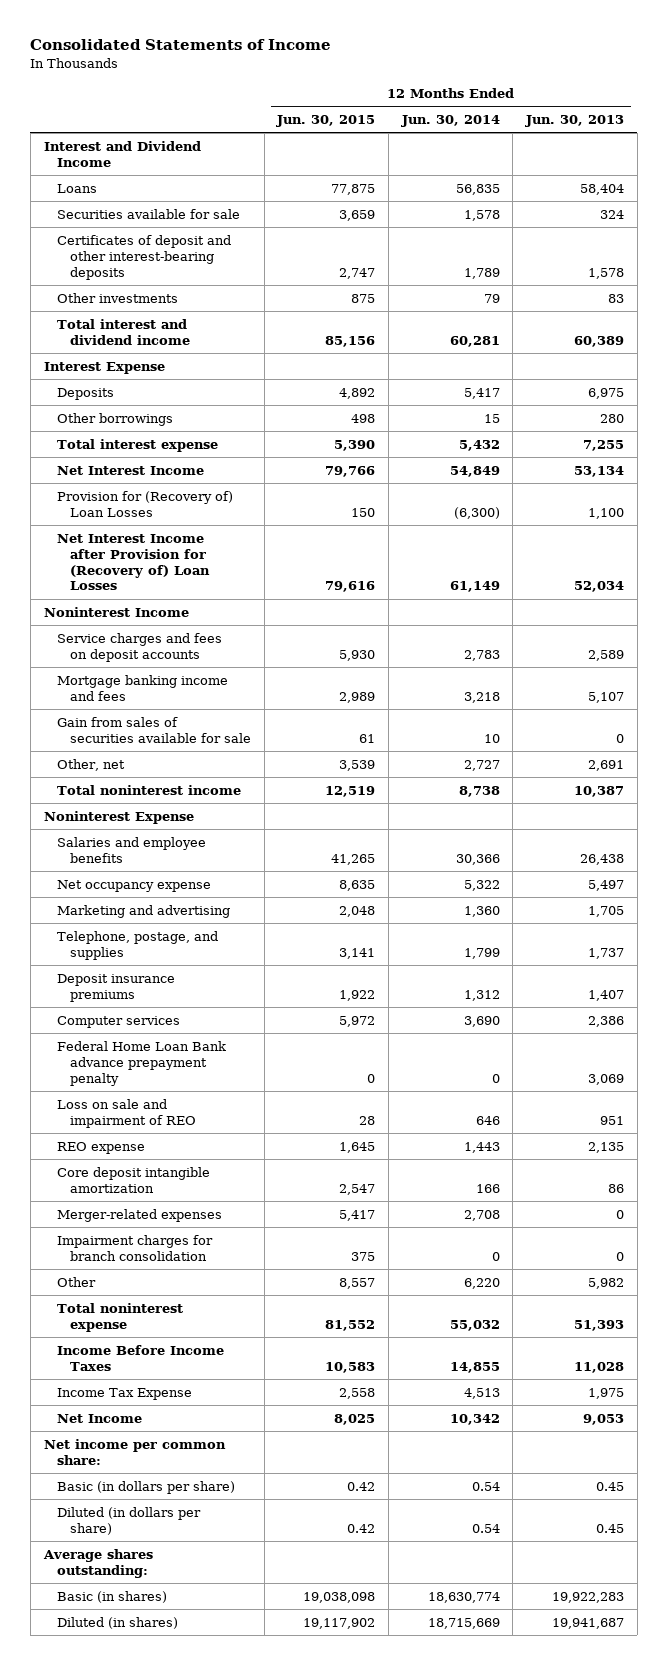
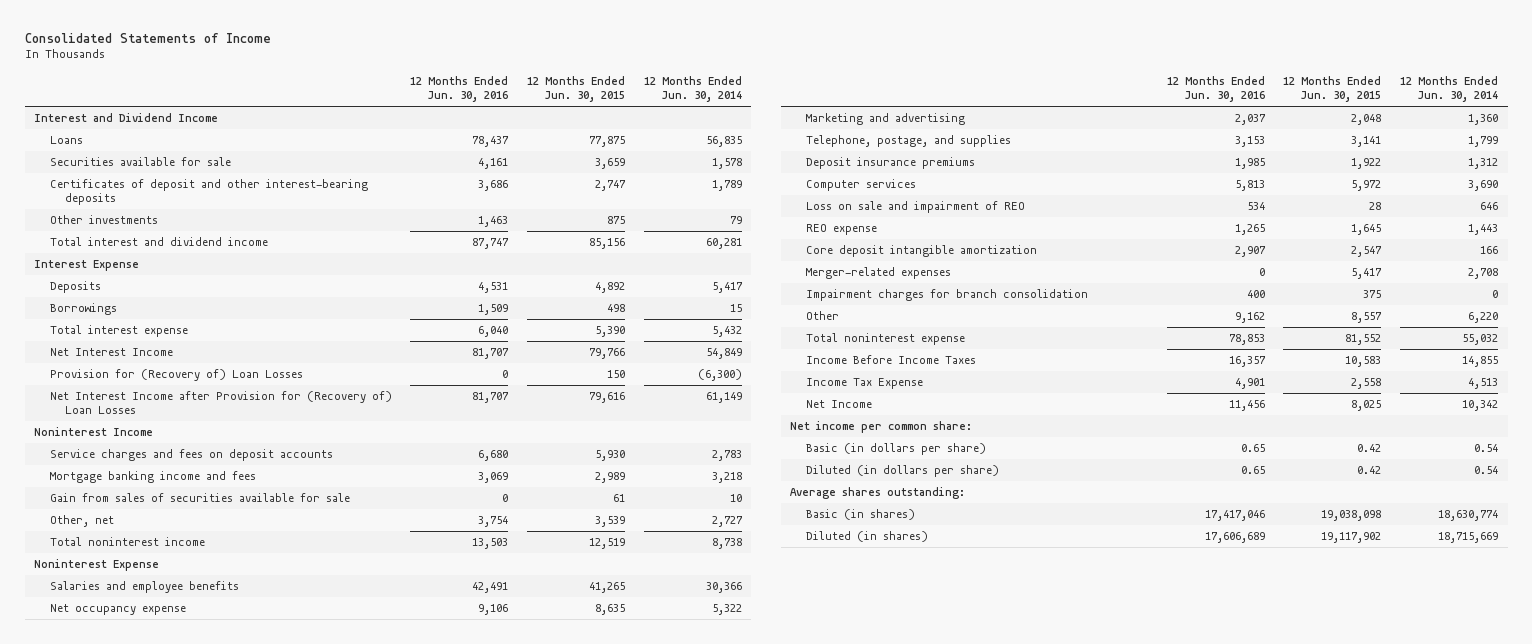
- | 12 Months Ended Jun. 30, 2015 | 12 Months Ended Jun. 30, 2014 | 12 Months Ended Jun. 30, 2013
+ | 12 Months Ended Jun. 30, 2016 | 12 Months Ended Jun. 30, 2015 | 12 Months Ended Jun. 30, 2014
- Other borrowings | 498 | 15 | 280
+ Borrowings | 1,509 | 498 | 15
- Federal Home Loan Bank advance prepayment penalty | 0 | 0 | 3,069

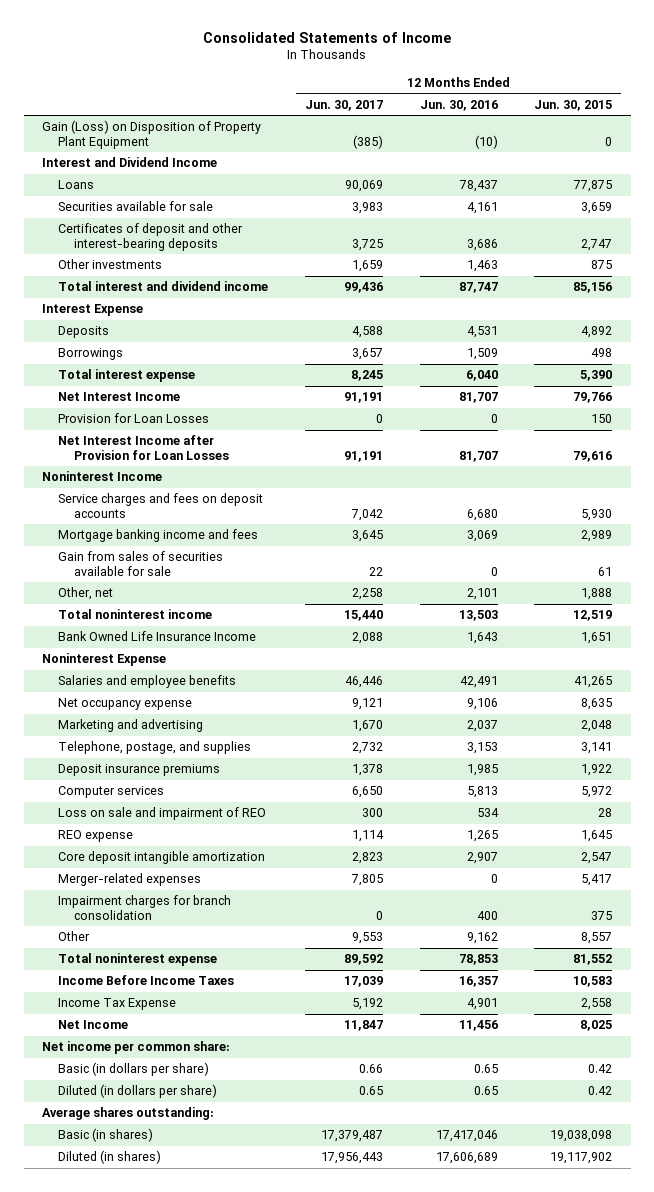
- | 12 Months Ended Jun. 30, 2016 | 12 Months Ended Jun. 30, 2015 | 12 Months Ended Jun. 30, 2014
+ | 12 Months Ended Jun. 30, 2017 | 12 Months Ended Jun. 30, 2016 | 12 Months Ended Jun. 30, 2015
+ Gain (Loss) on Disposition of Property Plant Equipment | (385) | (10) | 0
- Provision for (Recovery of) Loan Losses | 0 | 150 | (6,300)
- Net Interest Income after Provision for (Recovery of) Loan Losses | 81,707 | 79,616 | 61,149
+ Provision for Loan Losses | 0 | 0 | 150
+ Net Interest Income after Provision for Loan Losses | 91,191 | 81,707 | 79,616
- Other, net | 3,754 | 3,539 | 2,727
+ Other, net | 2,258 | 2,101 | 1,888
+ Bank Owned Life Insurance Income | 2,088 | 1,643 | 1,651

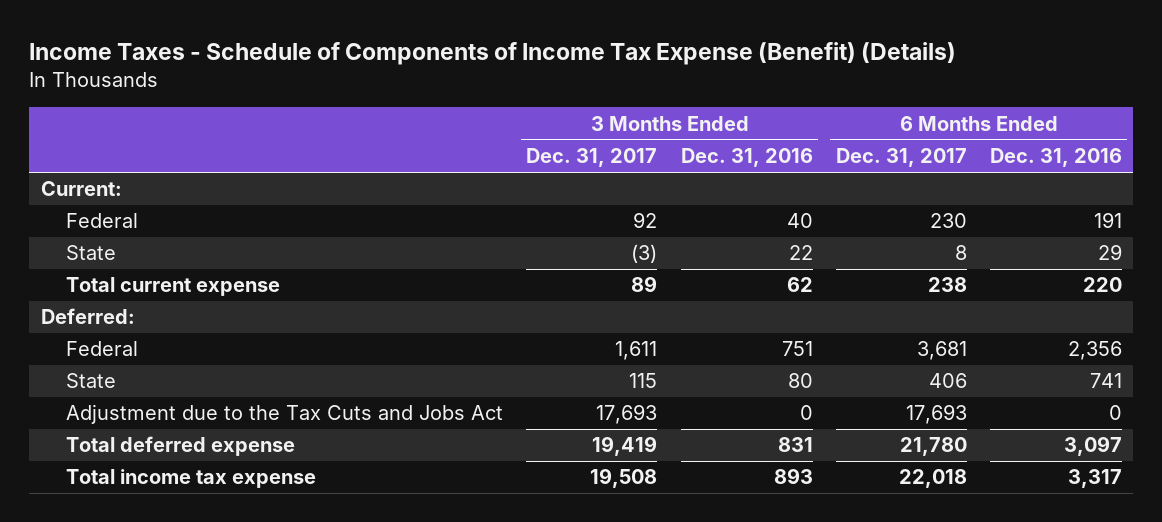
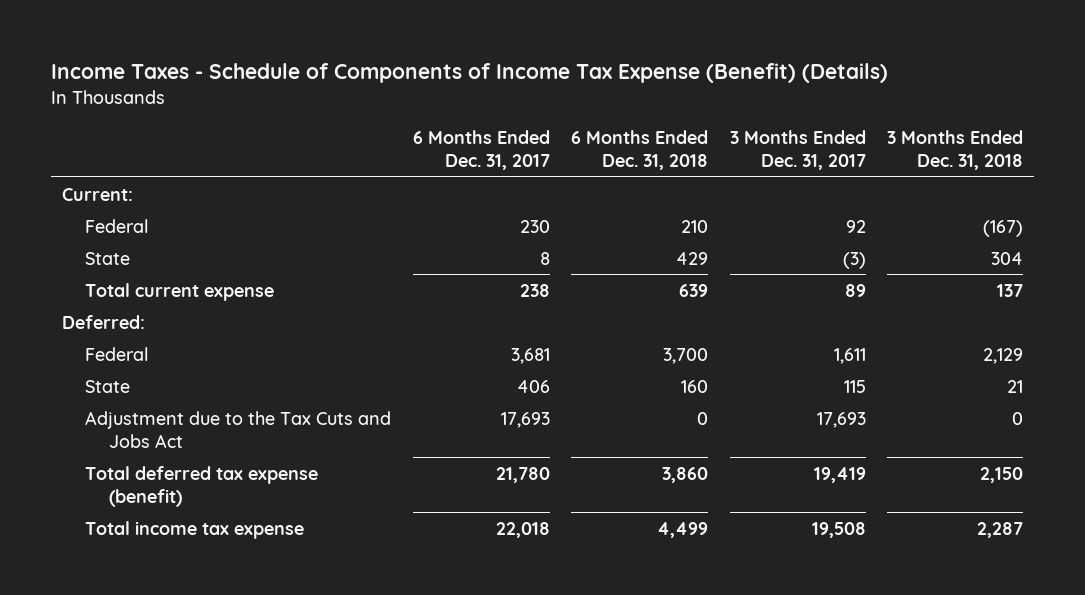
- | 3 Months Ended Dec. 31, 2017 | 3 Months Ended Dec. 31, 2016 | 6 Months Ended Dec. 31, 2017 | 6 Months Ended Dec. 31, 2016
+ | 6 Months Ended Dec. 31, 2017 | 6 Months Ended Dec. 31, 2018 | 3 Months Ended Dec. 31, 2017 | 3 Months Ended Dec. 31, 2018
- Total deferred expense | 19,419 | 831 | 21,780 | 3,097
+ Total deferred tax expense (benefit) | 21,780 | 3,860 | 19,419 | 2,150

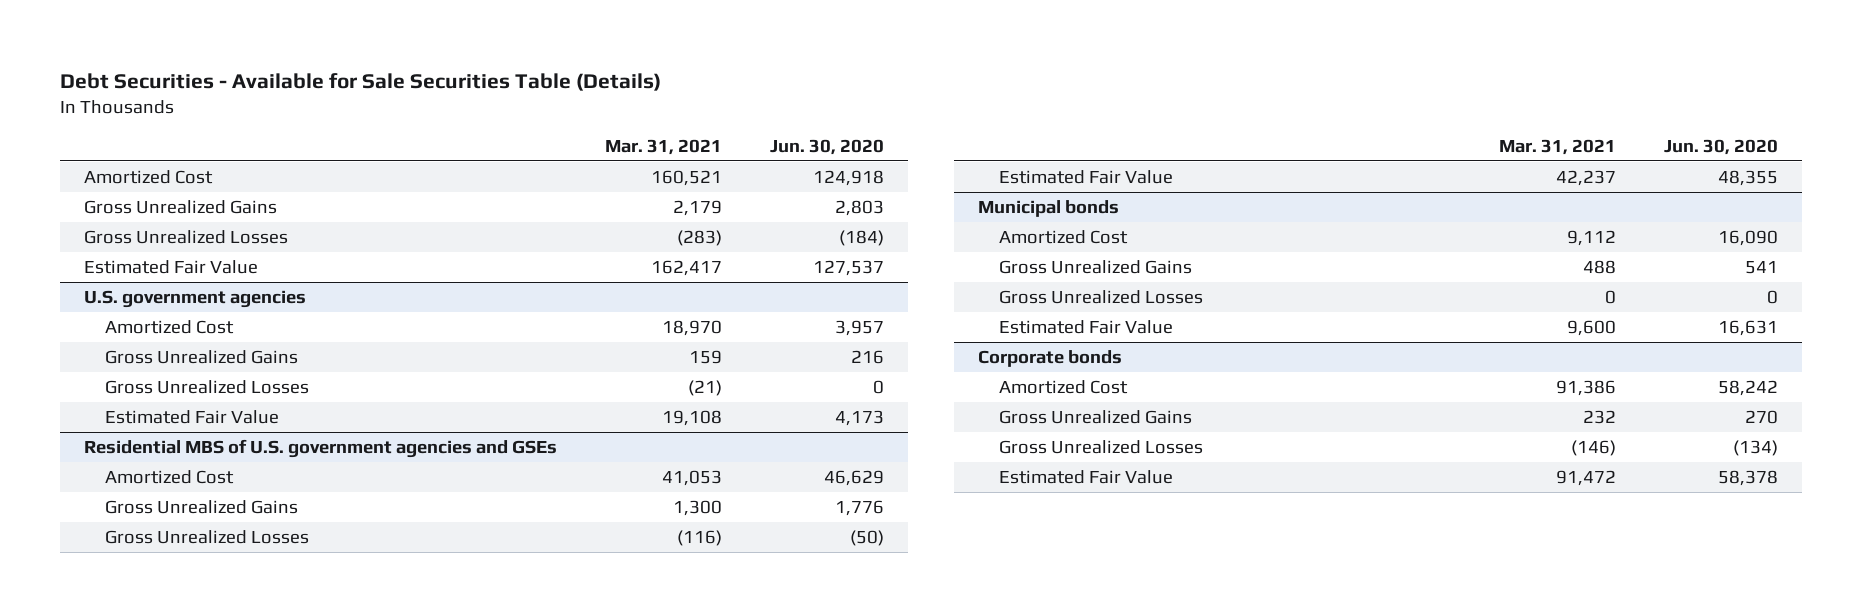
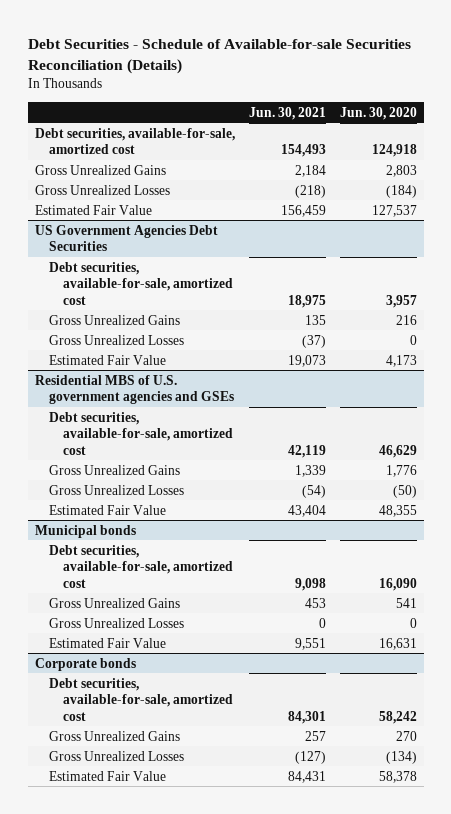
- Debt Securities - Available for Sale Securities Table (Details)
+ Debt Securities - Schedule of Available-for-sale Securities Reconciliation (Details)
- | Mar. 31, 2021 | Jun. 30, 2020
+ | Jun. 30, 2021 | Jun. 30, 2020
- Amortized Cost | 160,521 | 124,918
+ Debt securities, available-for-sale, amortized cost | 154,493 | 124,918
- U.S. government agencies
- Amortized Cost | 18,970 | 3,957
+ US Government Agencies Debt Securities
+ Debt securities, available-for-sale, amortized cost | 18,975 | 3,957
@ Residential MBS of U.S. government agencies and GSEs
- Amortized Cost | 41,053 | 46,629
+ Debt securities, available-for-sale, amortized cost | 42,119 | 46,629
@ Municipal bonds
- Amortized Cost | 9,112 | 16,090
+ Debt securities, available-for-sale, amortized cost | 9,098 | 16,090
@ Corporate bonds
- Amortized Cost | 91,386 | 58,242
+ Debt securities, available-for-sale, amortized cost | 84,301 | 58,242

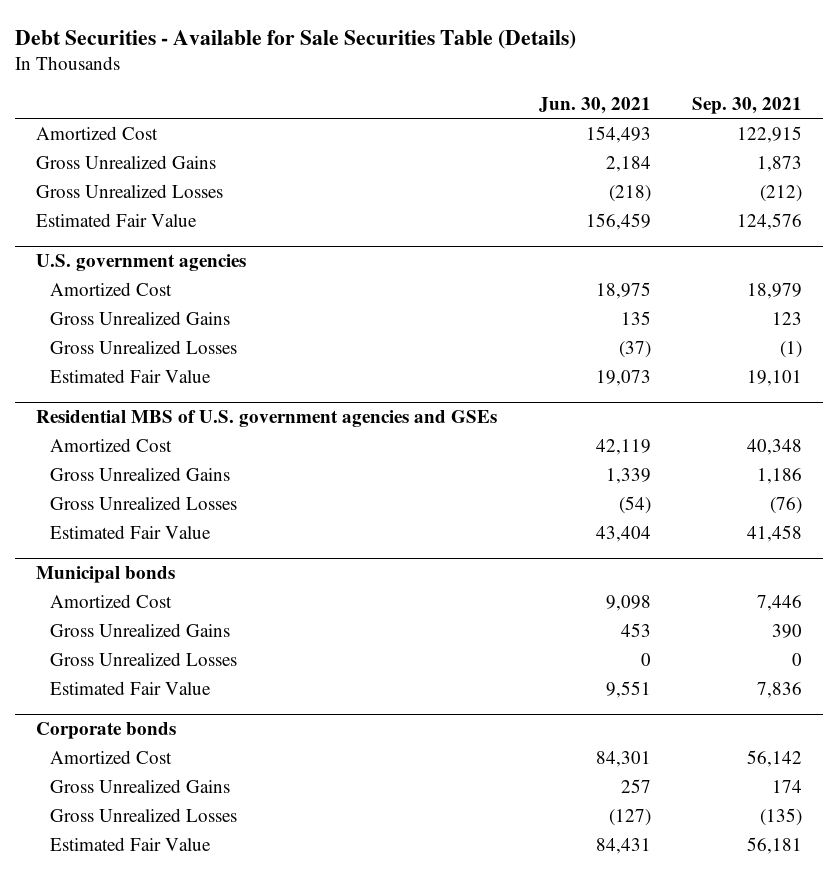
- Debt Securities - Schedule of Available-for-sale Securities Reconciliation (Details)
+ Debt Securities - Available for Sale Securities Table (Details)
- | Jun. 30, 2021 | Jun. 30, 2020
+ | Jun. 30, 2021 | Sep. 30, 2021
- Debt securities, available-for-sale, amortized cost | 154,493 | 124,918
+ Amortized Cost | 154,493 | 122,915
- US Government Agencies Debt Securities
- Debt securities, available-for-sale, amortized cost | 18,975 | 3,957
+ U.S. government agencies
+ Amortized Cost | 18,975 | 18,979
@ Residential MBS of U.S. government agencies and GSEs
- Debt securities, available-for-sale, amortized cost | 42,119 | 46,629
+ Amortized Cost | 42,119 | 40,348
@ Municipal bonds
- Debt securities, available-for-sale, amortized cost | 9,098 | 16,090
+ Amortized Cost | 9,098 | 7,446
@ Corporate bonds
- Debt securities, available-for-sale, amortized cost | 84,301 | 58,242
+ Amortized Cost | 84,301 | 56,142

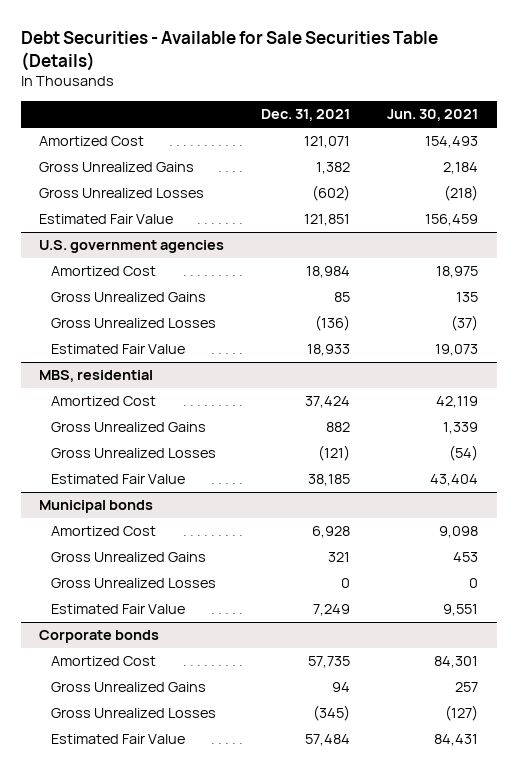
- | Jun. 30, 2021 | Sep. 30, 2021
+ | Dec. 31, 2021 | Jun. 30, 2021
- Residential MBS of U.S. government agencies and GSEs
+ MBS, residential

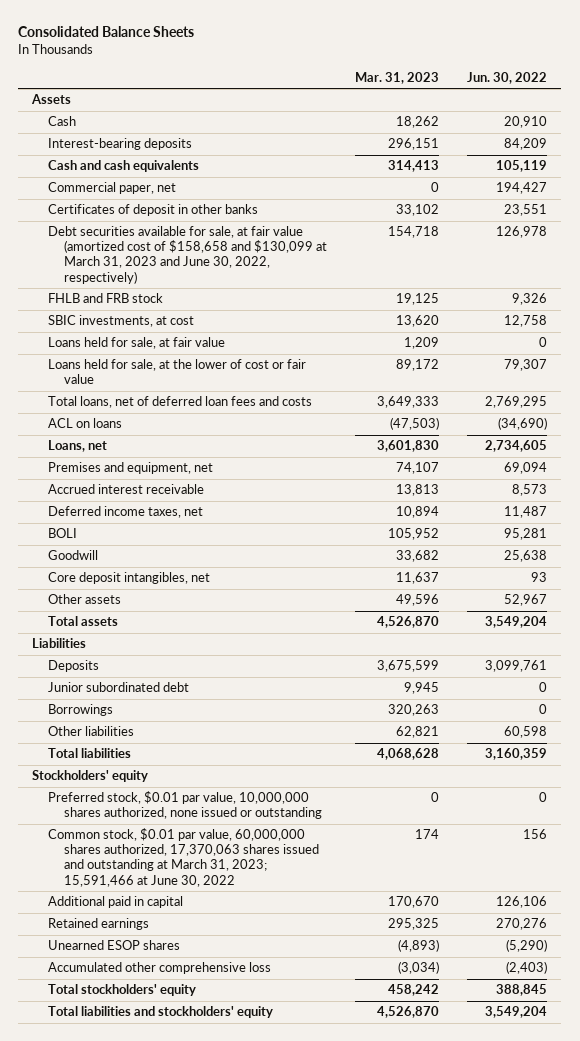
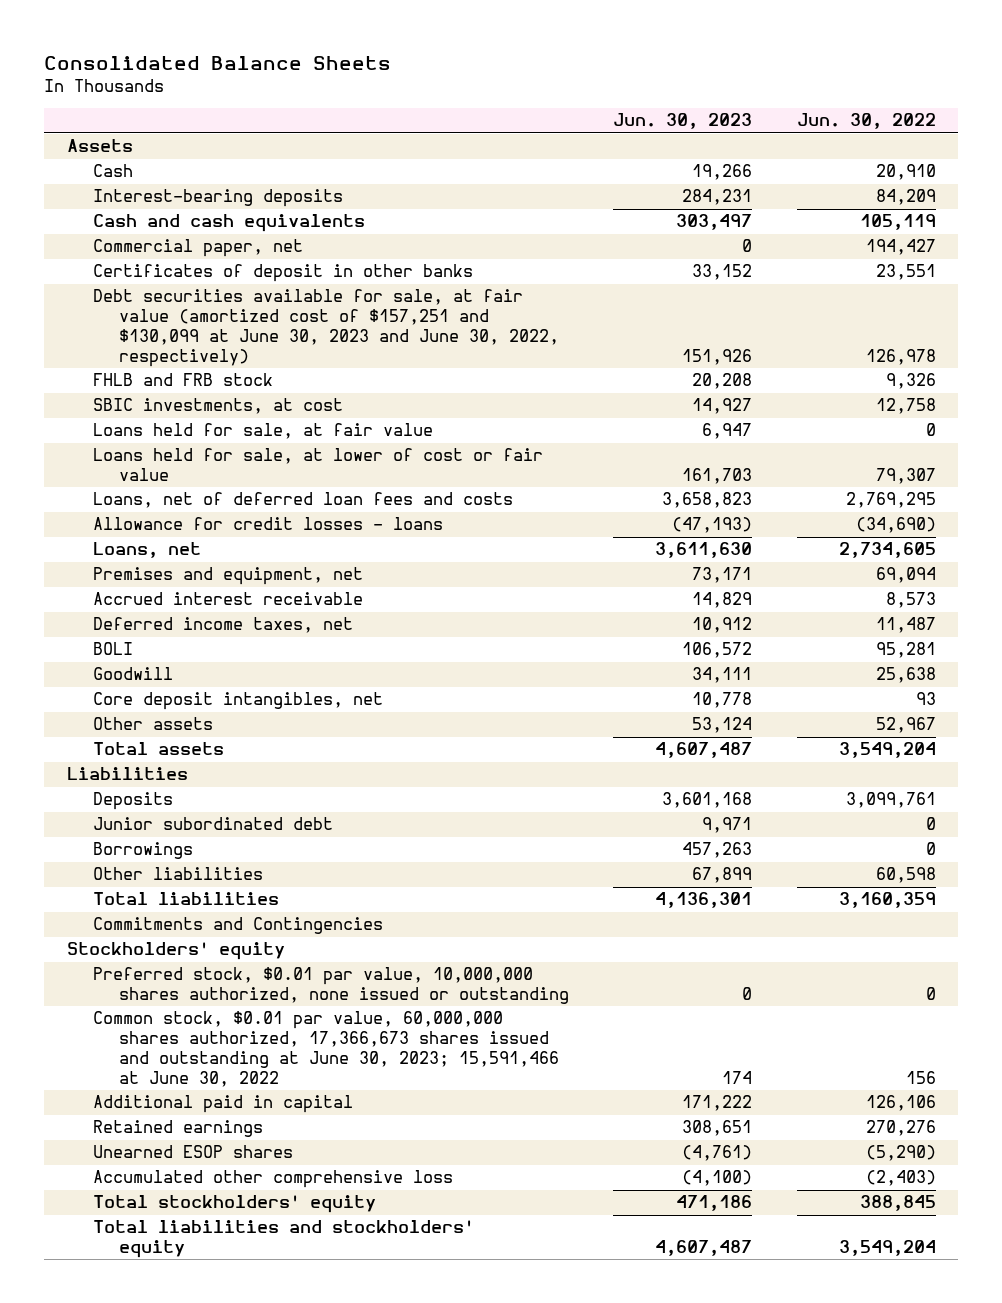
- | Mar. 31, 2023 | Jun. 30, 2022
+ | Jun. 30, 2023 | Jun. 30, 2022
- Debt securities available for sale, at fair value (amortized cost of $158,658 and $130,099 at March 31, 2023 and June 30, 2022, respectively) | 154,718 | 126,978
+ Debt securities available for sale, at fair value (amortized cost of $157,251 and $130,099 at June 30, 2023 and June 30, 2022, respectively) | 151,926 | 126,978
- Loans held for sale, at the lower of cost or fair value | 89,172 | 79,307
- Total loans, net of deferred loan fees and costs | 3,649,333 | 2,769,295
- ACL on loans | (47,503) | (34,690)
+ Loans held for sale, at lower of cost or fair value | 161,703 | 79,307
+ Loans, net of deferred loan fees and costs | 3,658,823 | 2,769,295
+ Allowance for credit losses - loans | (47,193) | (34,690)
+ Commitments and Contingencies
- Common stock, $0.01 par value, 60,000,000 shares authorized, 17,370,063 shares issued and outstanding at March 31, 2023; 15,591,466 at June 30, 2022 | 174 | 156
+ Common stock, $0.01 par value, 60,000,000 shares authorized, 17,366,673 shares issued and outstanding at June 30, 2023; 15,591,466 at June 30, 2022 | 174 | 156

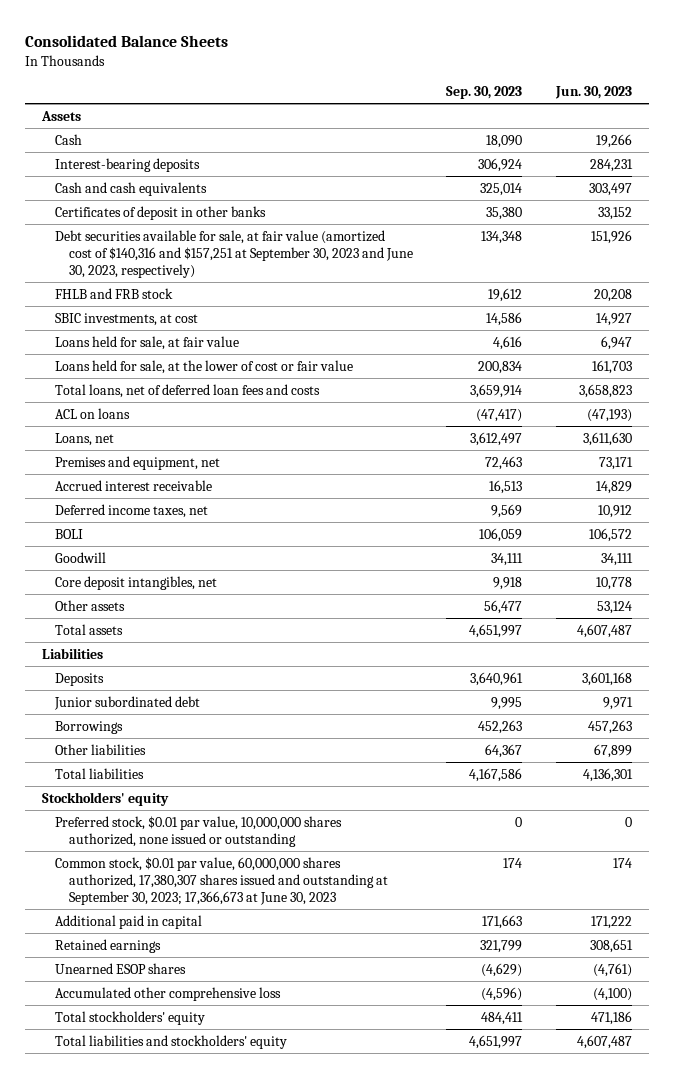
- | Jun. 30, 2023 | Jun. 30, 2022
+ | Sep. 30, 2023 | Jun. 30, 2023
- Commercial paper, net | 0 | 194,427
- Debt securities available for sale, at fair value (amortized cost of $157,251 and $130,099 at June 30, 2023 and June 30, 2022, respectively) | 151,926 | 126,978
+ Debt securities available for sale, at fair value (amortized cost of $140,316 and $157,251 at September 30, 2023 and June 30, 2023, respectively) | 134,348 | 151,926
- Loans held for sale, at lower of cost or fair value | 161,703 | 79,307
- Loans, net of deferred loan fees and costs | 3,658,823 | 2,769,295
- Allowance for credit losses - loans | (47,193) | (34,690)
+ Loans held for sale, at the lower of cost or fair value | 200,834 | 161,703
+ Total loans, net of deferred loan fees and costs | 3,659,914 | 3,658,823
+ ACL on loans | (47,417) | (47,193)
- Commitments and Contingencies
- Common stock, $0.01 par value, 60,000,000 shares authorized, 17,366,673 shares issued and outstanding at June 30, 2023; 15,591,466 at June 30, 2022 | 174 | 156
+ Common stock, $0.01 par value, 60,000,000 shares authorized, 17,380,307 shares issued and outstanding at September 30, 2023; 17,366,673 at June 30, 2023 | 174 | 174

